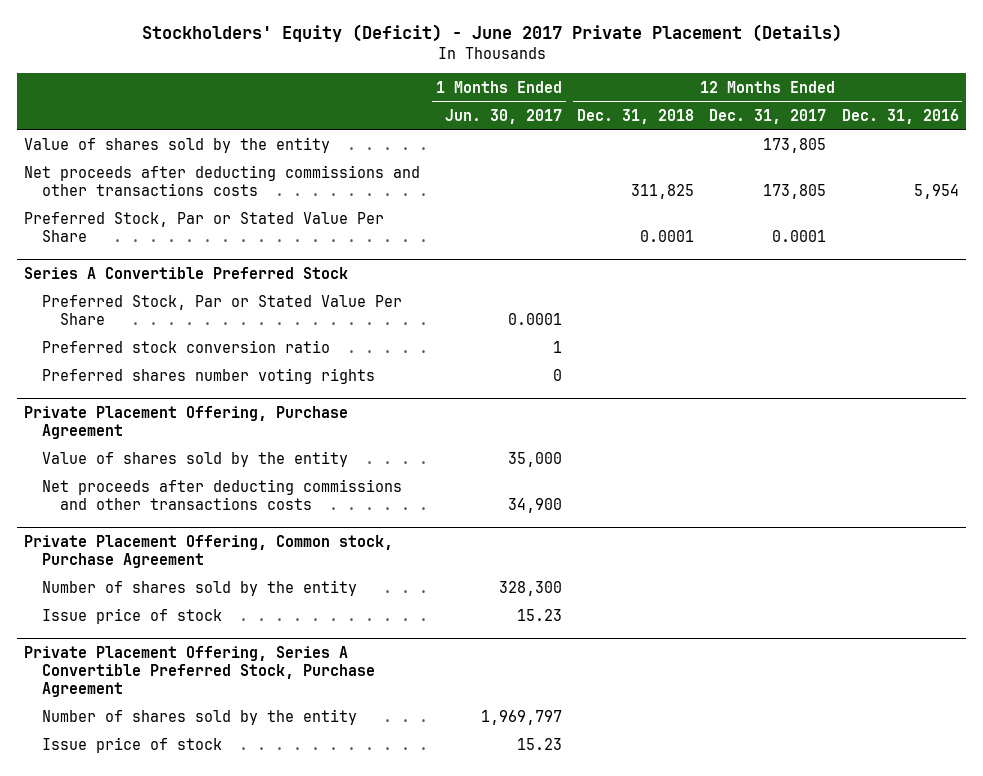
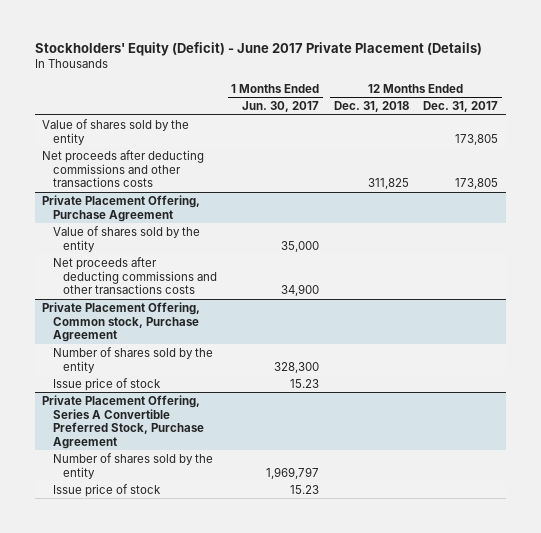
- | 1 Months Ended Jun. 30, 2017 | 12 Months Ended Dec. 31, 2018 | 12 Months Ended Dec. 31, 2017 | 12 Months Ended Dec. 31, 2016
+ | 1 Months Ended Jun. 30, 2017 | 12 Months Ended Dec. 31, 2018 | 12 Months Ended Dec. 31, 2017
- Preferred Stock, Par or Stated Value Per Share | | 0.0001 | 0.0001 |
- Series A Convertible Preferred Stock
- Preferred Stock, Par or Stated Value Per Share | 0.0001 | | |
- Preferred stock conversion ratio | 1 | | |
- Preferred shares number voting rights | 0 | | |

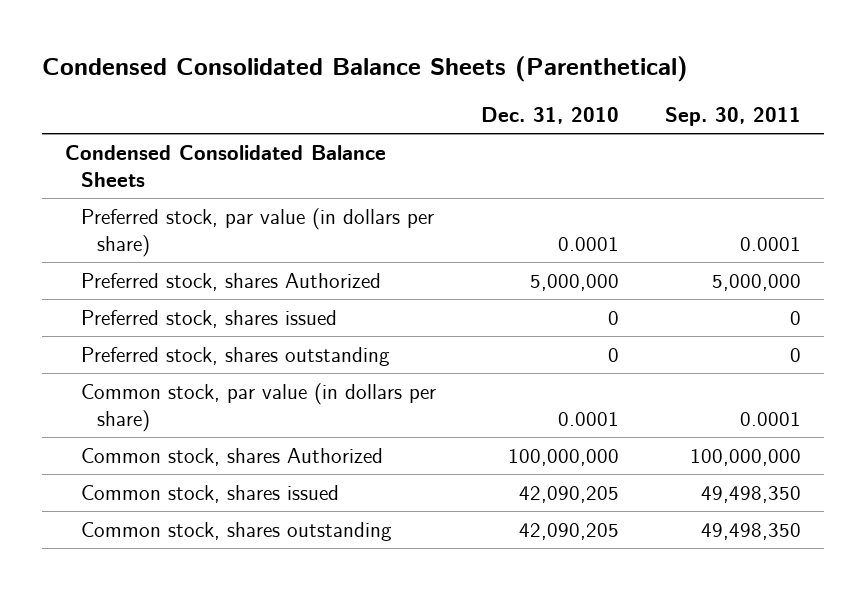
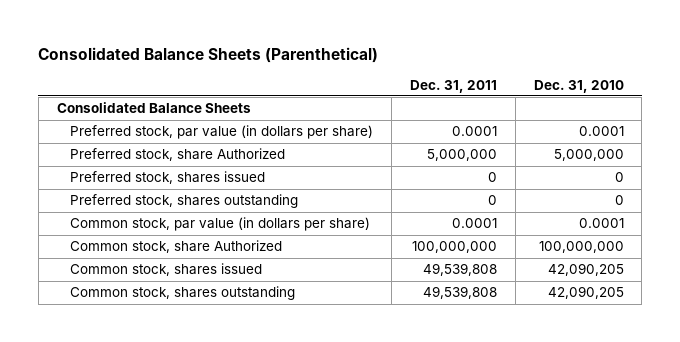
- Condensed Consolidated Balance Sheets (Parenthetical)
+ Consolidated Balance Sheets (Parenthetical)
- | Dec. 31, 2010 | Sep. 30, 2011
+ | Dec. 31, 2011 | Dec. 31, 2010
- Condensed Consolidated Balance Sheets
+ Consolidated Balance Sheets
- Preferred stock, shares Authorized | 5,000,000 | 5,000,000
+ Preferred stock, share Authorized | 5,000,000 | 5,000,000
- Common stock, shares Authorized | 100,000,000 | 100,000,000
+ Common stock, share Authorized | 100,000,000 | 100,000,000

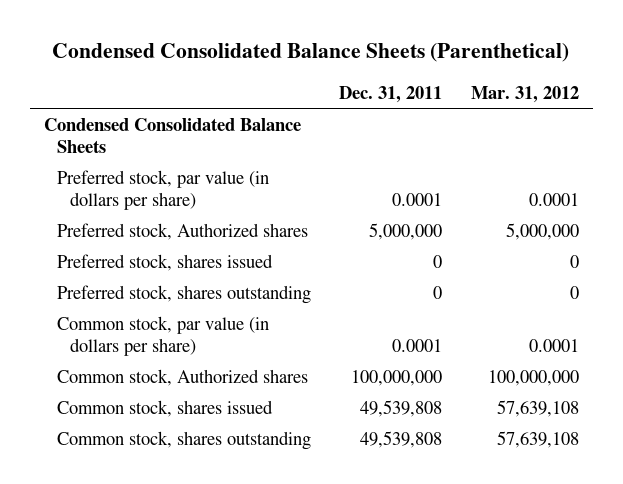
- Consolidated Balance Sheets (Parenthetical)
+ Condensed Consolidated Balance Sheets (Parenthetical)
- | Dec. 31, 2011 | Dec. 31, 2010
+ | Dec. 31, 2011 | Mar. 31, 2012
- Consolidated Balance Sheets
+ Condensed Consolidated Balance Sheets
- Preferred stock, share Authorized | 5,000,000 | 5,000,000
+ Preferred stock, Authorized shares | 5,000,000 | 5,000,000
- Common stock, share Authorized | 100,000,000 | 100,000,000
+ Common stock, Authorized shares | 100,000,000 | 100,000,000

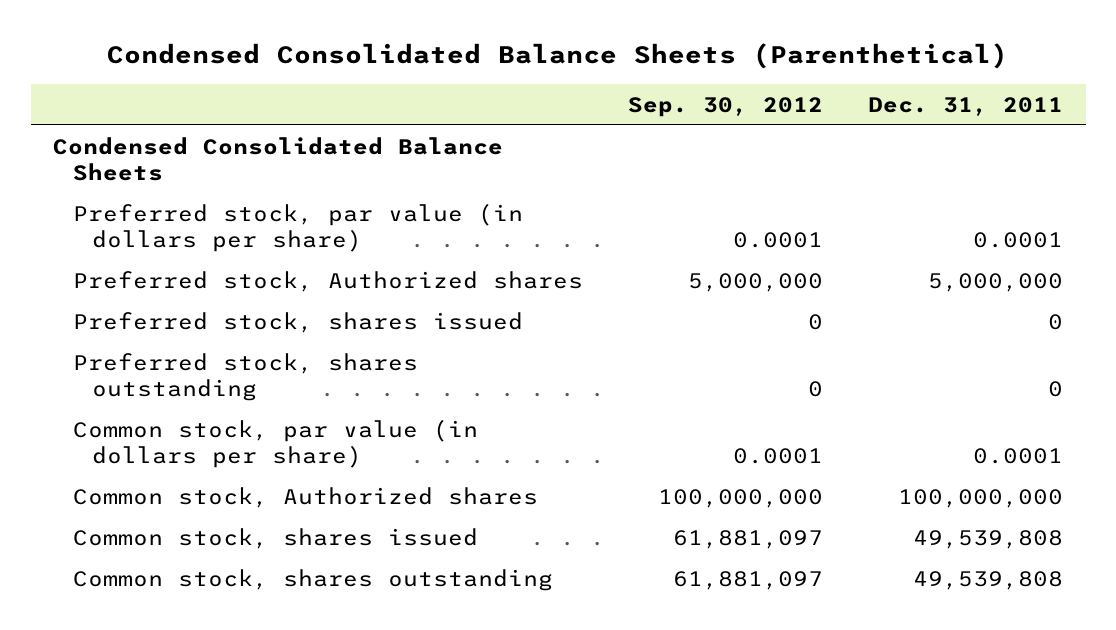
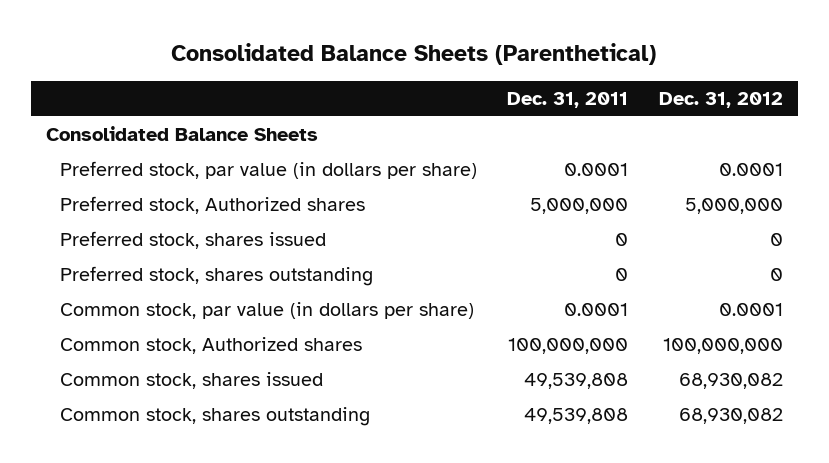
- Condensed Consolidated Balance Sheets (Parenthetical)
+ Consolidated Balance Sheets (Parenthetical)
- | Sep. 30, 2012 | Dec. 31, 2011
+ | Dec. 31, 2011 | Dec. 31, 2012
- Condensed Consolidated Balance Sheets
+ Consolidated Balance Sheets

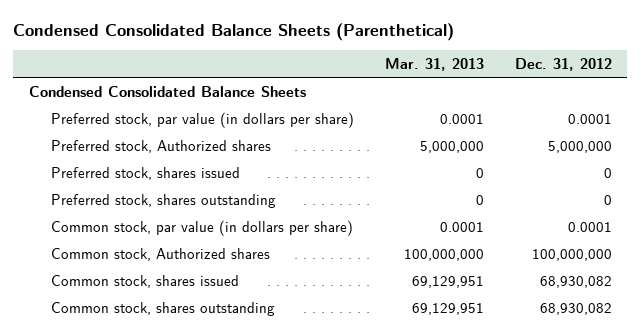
- Consolidated Balance Sheets (Parenthetical)
+ Condensed Consolidated Balance Sheets (Parenthetical)
- | Dec. 31, 2011 | Dec. 31, 2012
+ | Mar. 31, 2013 | Dec. 31, 2012
- Consolidated Balance Sheets
+ Condensed Consolidated Balance Sheets

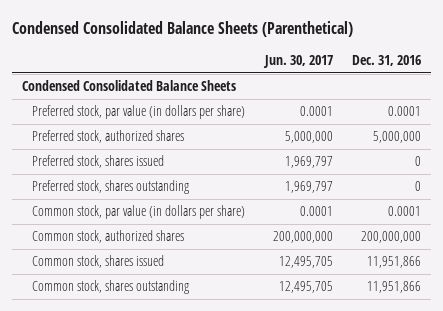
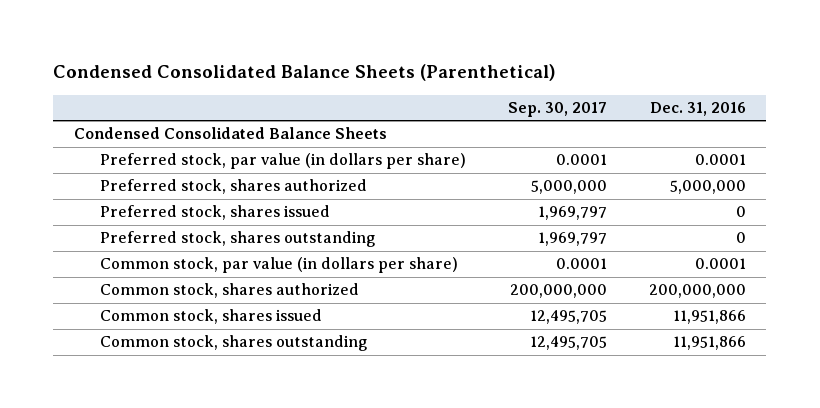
- | Jun. 30, 2017 | Dec. 31, 2016
+ | Sep. 30, 2017 | Dec. 31, 2016
- Preferred stock, authorized shares | 5,000,000 | 5,000,000
+ Preferred stock, shares authorized | 5,000,000 | 5,000,000
- Common stock, authorized shares | 200,000,000 | 200,000,000
+ Common stock, shares authorized | 200,000,000 | 200,000,000

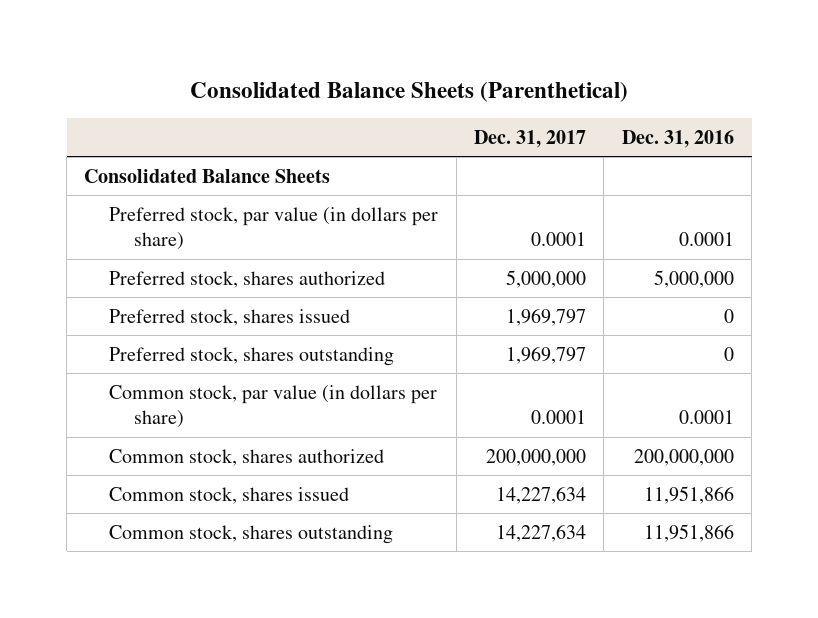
- Condensed Consolidated Balance Sheets (Parenthetical)
+ Consolidated Balance Sheets (Parenthetical)
- | Sep. 30, 2017 | Dec. 31, 2016
+ | Dec. 31, 2017 | Dec. 31, 2016
- Condensed Consolidated Balance Sheets
+ Consolidated Balance Sheets

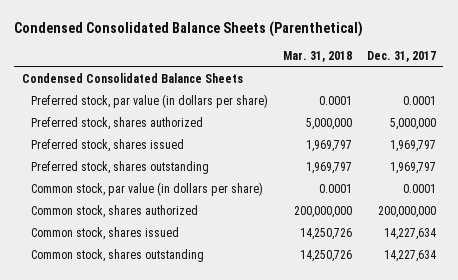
- Consolidated Balance Sheets (Parenthetical)
+ Condensed Consolidated Balance Sheets (Parenthetical)
- | Dec. 31, 2017 | Dec. 31, 2016
+ | Mar. 31, 2018 | Dec. 31, 2017
- Consolidated Balance Sheets
+ Condensed Consolidated Balance Sheets

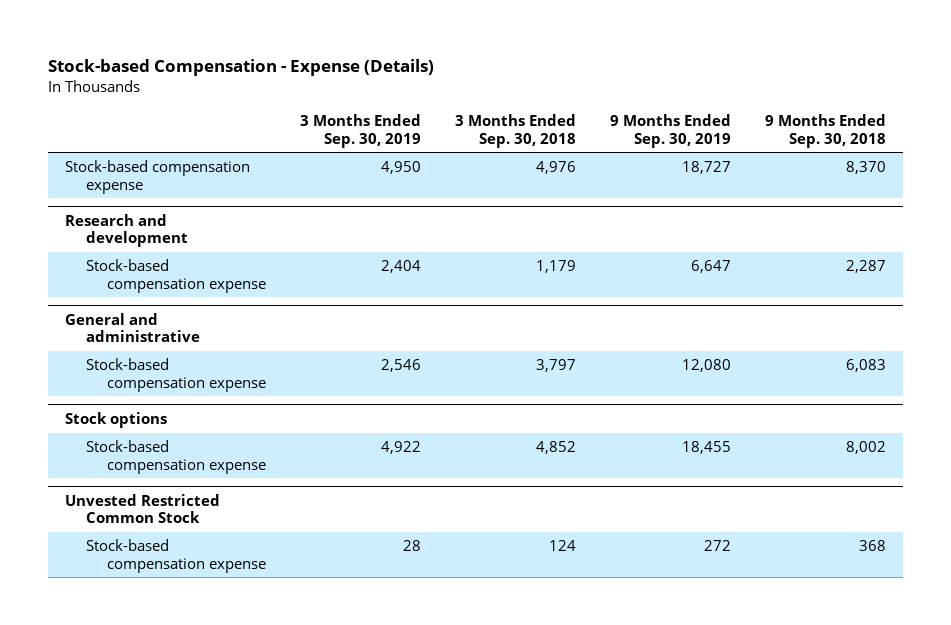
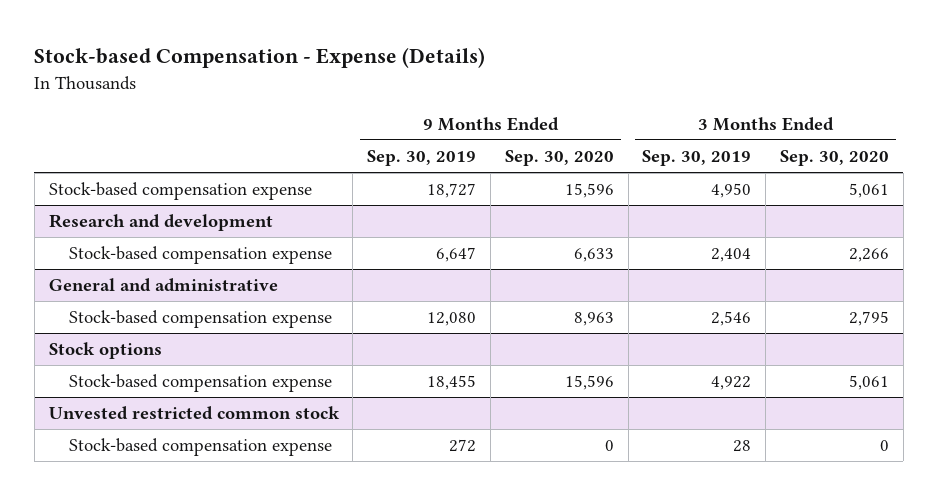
- | 3 Months Ended Sep. 30, 2019 | 3 Months Ended Sep. 30, 2018 | 9 Months Ended Sep. 30, 2019 | 9 Months Ended Sep. 30, 2018
+ | 9 Months Ended Sep. 30, 2019 | 9 Months Ended Sep. 30, 2020 | 3 Months Ended Sep. 30, 2019 | 3 Months Ended Sep. 30, 2020
- Unvested Restricted Common Stock
+ Unvested restricted common stock

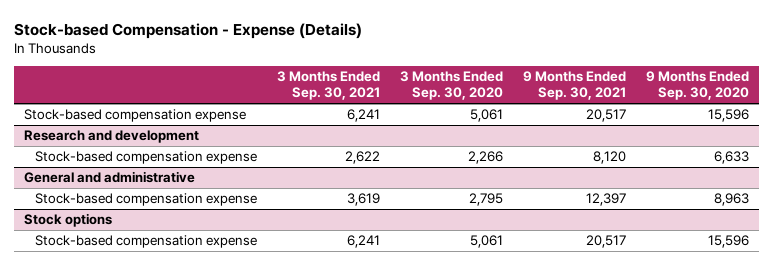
- | 9 Months Ended Sep. 30, 2019 | 9 Months Ended Sep. 30, 2020 | 3 Months Ended Sep. 30, 2019 | 3 Months Ended Sep. 30, 2020
+ | 3 Months Ended Sep. 30, 2021 | 3 Months Ended Sep. 30, 2020 | 9 Months Ended Sep. 30, 2021 | 9 Months Ended Sep. 30, 2020
- Unvested restricted common stock
- Stock-based compensation expense | 272 | 0 | 28 | 0

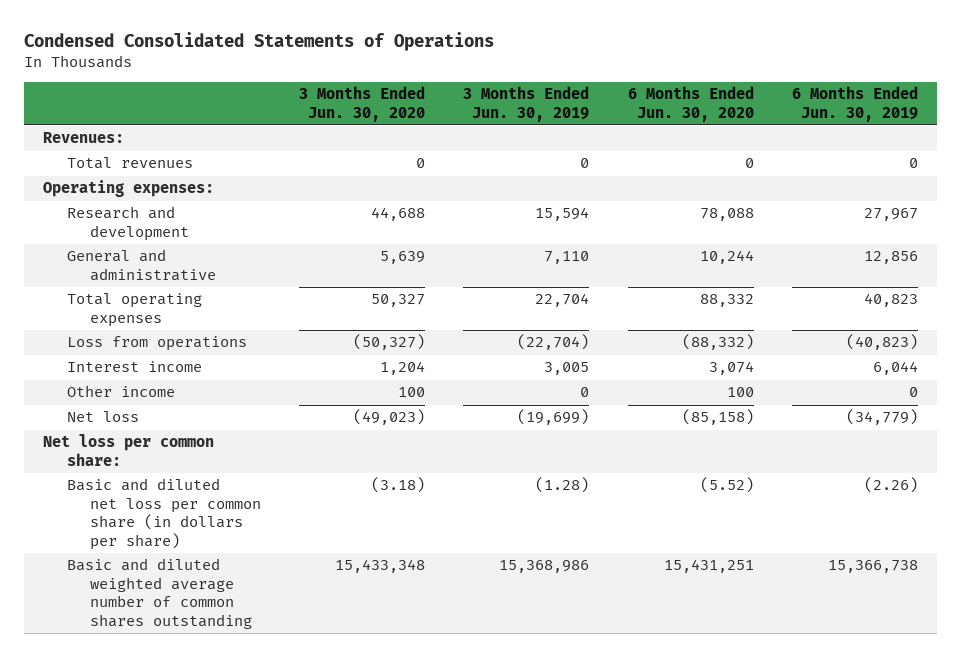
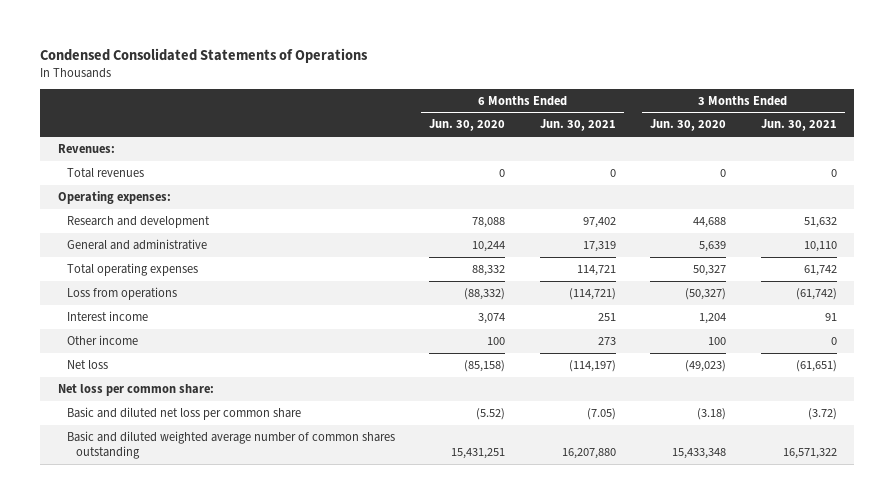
- | 3 Months Ended Jun. 30, 2020 | 3 Months Ended Jun. 30, 2019 | 6 Months Ended Jun. 30, 2020 | 6 Months Ended Jun. 30, 2019
+ | 6 Months Ended Jun. 30, 2020 | 6 Months Ended Jun. 30, 2021 | 3 Months Ended Jun. 30, 2020 | 3 Months Ended Jun. 30, 2021
- Basic and diluted net loss per common share (in dollars per share) | (3.18) | (1.28) | (5.52) | (2.26)
+ Basic and diluted net loss per common share | (5.52) | (7.05) | (3.18) | (3.72)

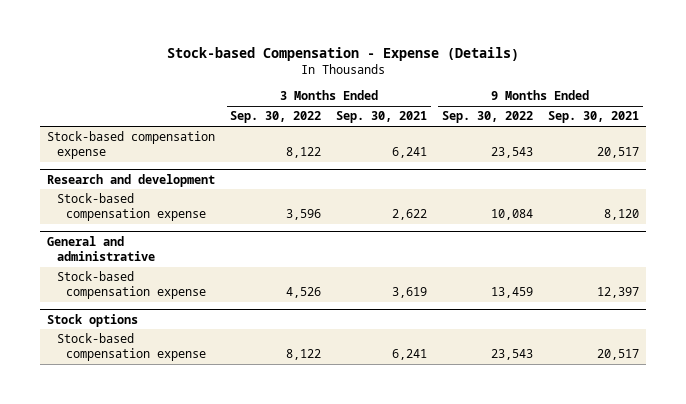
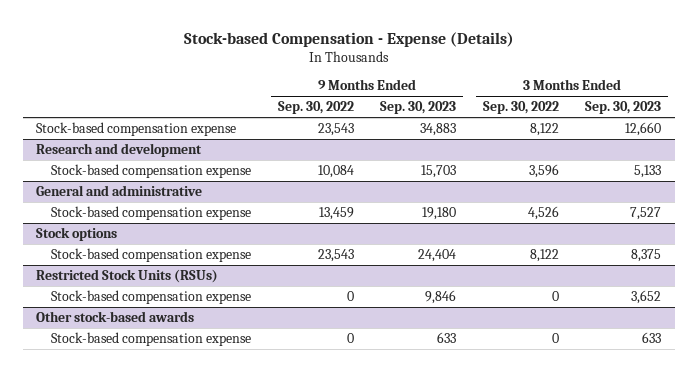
- | 3 Months Ended Sep. 30, 2022 | 3 Months Ended Sep. 30, 2021 | 9 Months Ended Sep. 30, 2022 | 9 Months Ended Sep. 30, 2021
+ | 9 Months Ended Sep. 30, 2022 | 9 Months Ended Sep. 30, 2023 | 3 Months Ended Sep. 30, 2022 | 3 Months Ended Sep. 30, 2023
+ Restricted Stock Units (RSUs)
+ Stock-based compensation expense | 0 | 9,846 | 0 | 3,652
+ Other stock-based awards
+ Stock-based compensation expense | 0 | 633 | 0 | 633

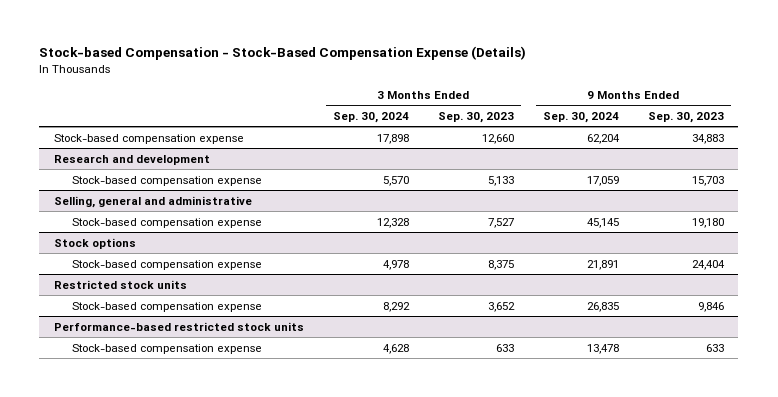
- Stock-based Compensation - Expense (Details)
+ Stock-based Compensation - Stock-Based Compensation Expense (Details)
- | 9 Months Ended Sep. 30, 2022 | 9 Months Ended Sep. 30, 2023 | 3 Months Ended Sep. 30, 2022 | 3 Months Ended Sep. 30, 2023
+ | 3 Months Ended Sep. 30, 2024 | 3 Months Ended Sep. 30, 2023 | 9 Months Ended Sep. 30, 2024 | 9 Months Ended Sep. 30, 2023
- General and administrative
+ Selling, general and administrative
- Restricted Stock Units (RSUs)
+ Restricted stock units
- Other stock-based awards
+ Performance-based restricted stock units

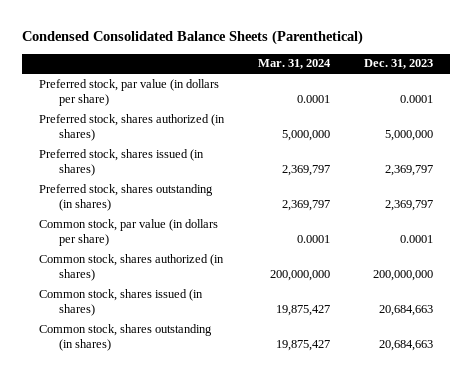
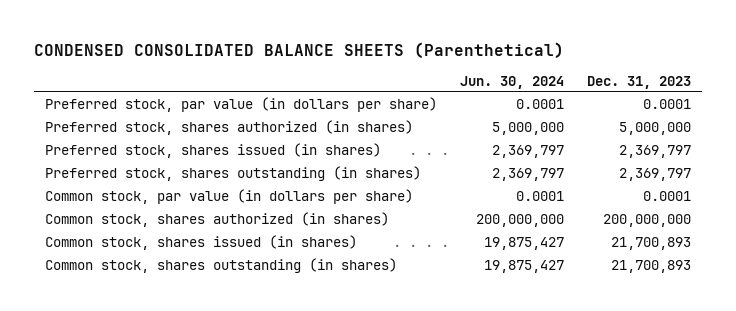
- Condensed Consolidated Balance Sheets (Parenthetical)
+ CONDENSED CONSOLIDATED BALANCE SHEETS (Parenthetical)
- | Mar. 31, 2024 | Dec. 31, 2023
+ | Jun. 30, 2024 | Dec. 31, 2023
- Common stock, shares issued (in shares) | 19,875,427 | 20,684,663
- Common stock, shares outstanding (in shares) | 19,875,427 | 20,684,663
+ Common stock, shares issued (in shares) | 19,875,427 | 21,700,893
+ Common stock, shares outstanding (in shares) | 19,875,427 | 21,700,893

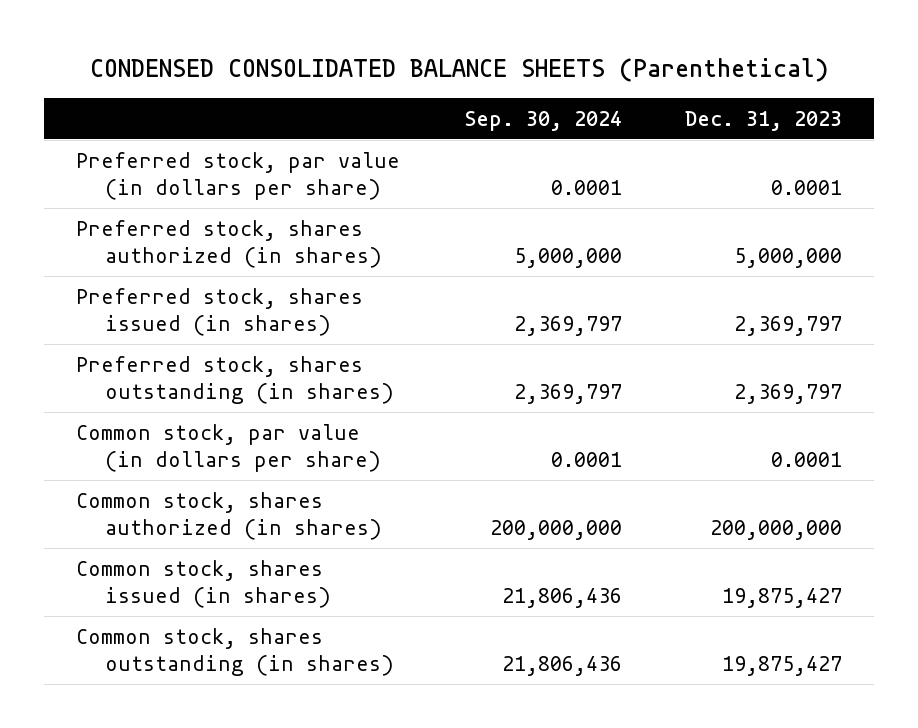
- | Jun. 30, 2024 | Dec. 31, 2023
+ | Sep. 30, 2024 | Dec. 31, 2023
- Common stock, shares issued (in shares) | 19,875,427 | 21,700,893
- Common stock, shares outstanding (in shares) | 19,875,427 | 21,700,893
+ Common stock, shares issued (in shares) | 21,806,436 | 19,875,427
+ Common stock, shares outstanding (in shares) | 21,806,436 | 19,875,427

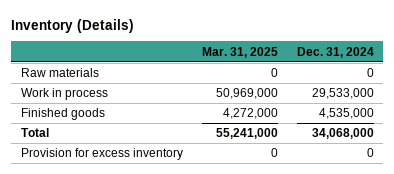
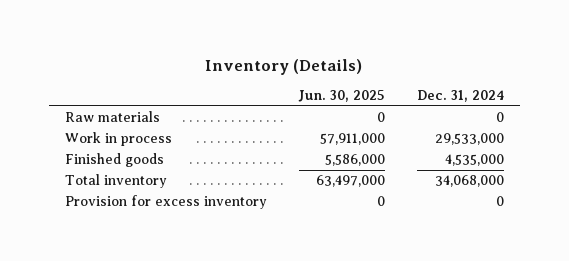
- | Mar. 31, 2025 | Dec. 31, 2024
+ | Jun. 30, 2025 | Dec. 31, 2024
- Total | 55,241,000 | 34,068,000
+ Total inventory | 63,497,000 | 34,068,000

